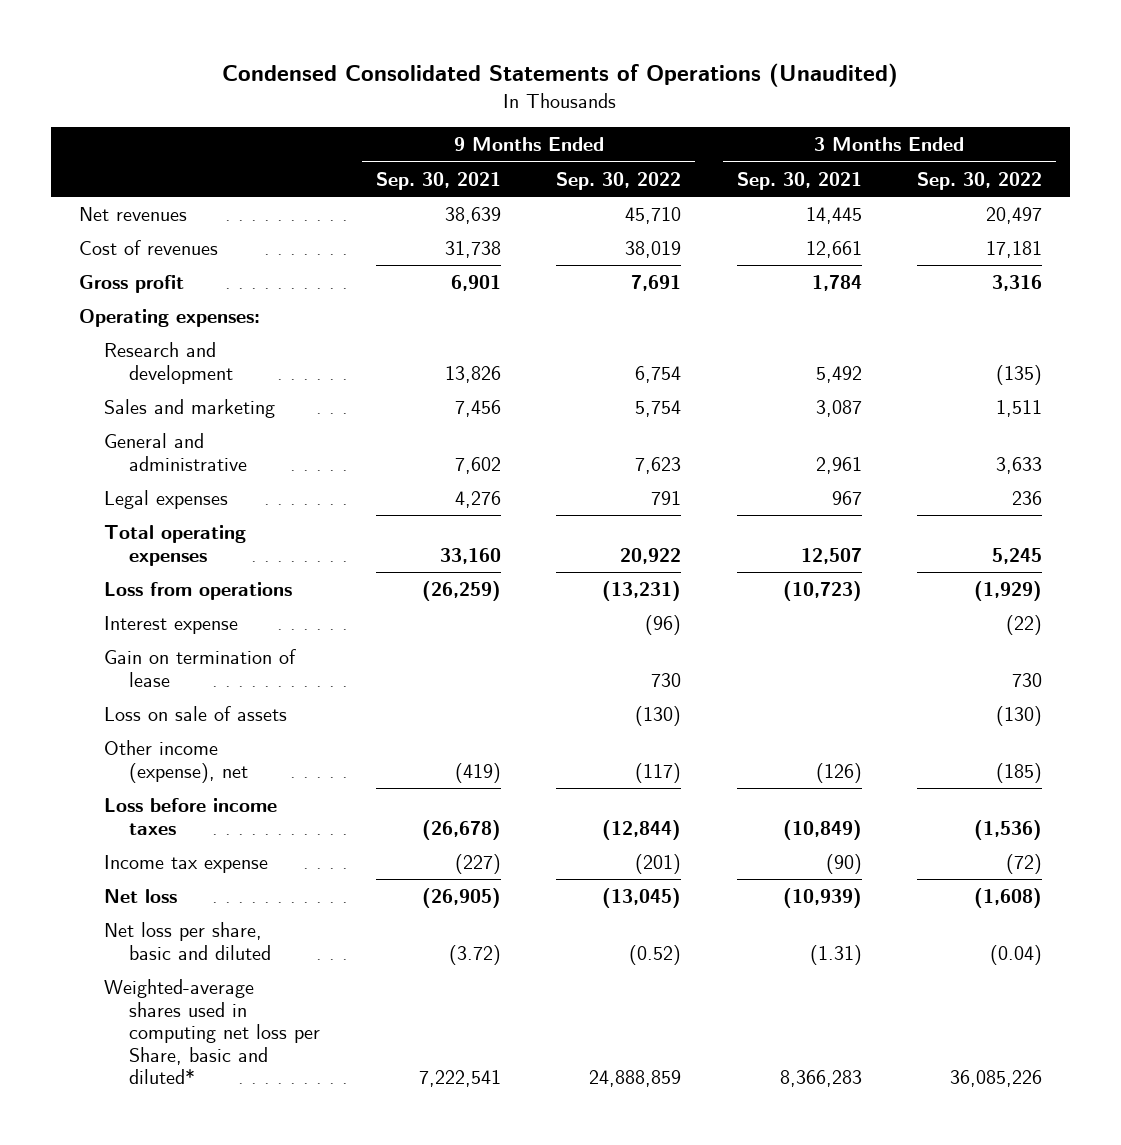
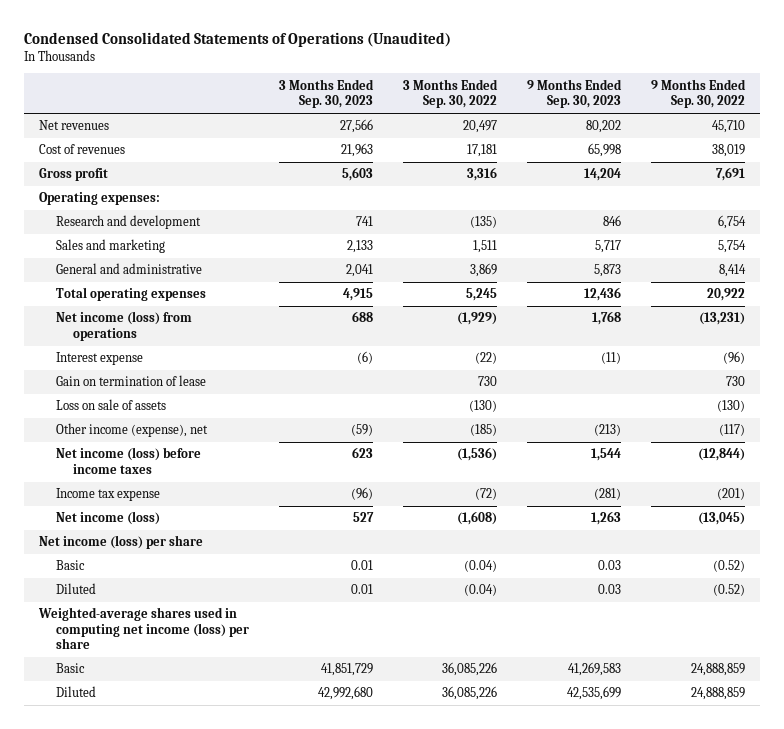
- | 9 Months Ended Sep. 30, 2021 | 9 Months Ended Sep. 30, 2022 | 3 Months Ended Sep. 30, 2021 | 3 Months Ended Sep. 30, 2022
+ | 3 Months Ended Sep. 30, 2023 | 3 Months Ended Sep. 30, 2022 | 9 Months Ended Sep. 30, 2023 | 9 Months Ended Sep. 30, 2022
- General and administrative | 7,602 | 7,623 | 2,961 | 3,633
- Legal expenses | 4,276 | 791 | 967 | 236
+ General and administrative | 2,041 | 3,869 | 5,873 | 8,414
- Loss from operations | (26,259) | (13,231) | (10,723) | (1,929)
+ Net income (loss) from operations | 688 | (1,929) | 1,768 | (13,231)
- Loss before income taxes | (26,678) | (12,844) | (10,849) | (1,536)
+ Net income (loss) before income taxes | 623 | (1,536) | 1,544 | (12,844)
- Net loss | (26,905) | (13,045) | (10,939) | (1,608)
- Net loss per share, basic and diluted | (3.72) | (0.52) | (1.31) | (0.04)
- Weighted-average shares used in computing net loss per Share, basic and diluted* | 7,222,541 | 24,888,859 | 8,366,283 | 36,085,226
+ Net income (loss) | 527 | (1,608) | 1,263 | (13,045)
+ Net income (loss) per share
+ Basic | 0.01 | (0.04) | 0.03 | (0.52)
+ Diluted | 0.01 | (0.04) | 0.03 | (0.52)
+ Weighted-average shares used in computing net income (loss) per share
+ Basic | 41,851,729 | 36,085,226 | 41,269,583 | 24,888,859
+ Diluted | 42,992,680 | 36,085,226 | 42,535,699 | 24,888,859

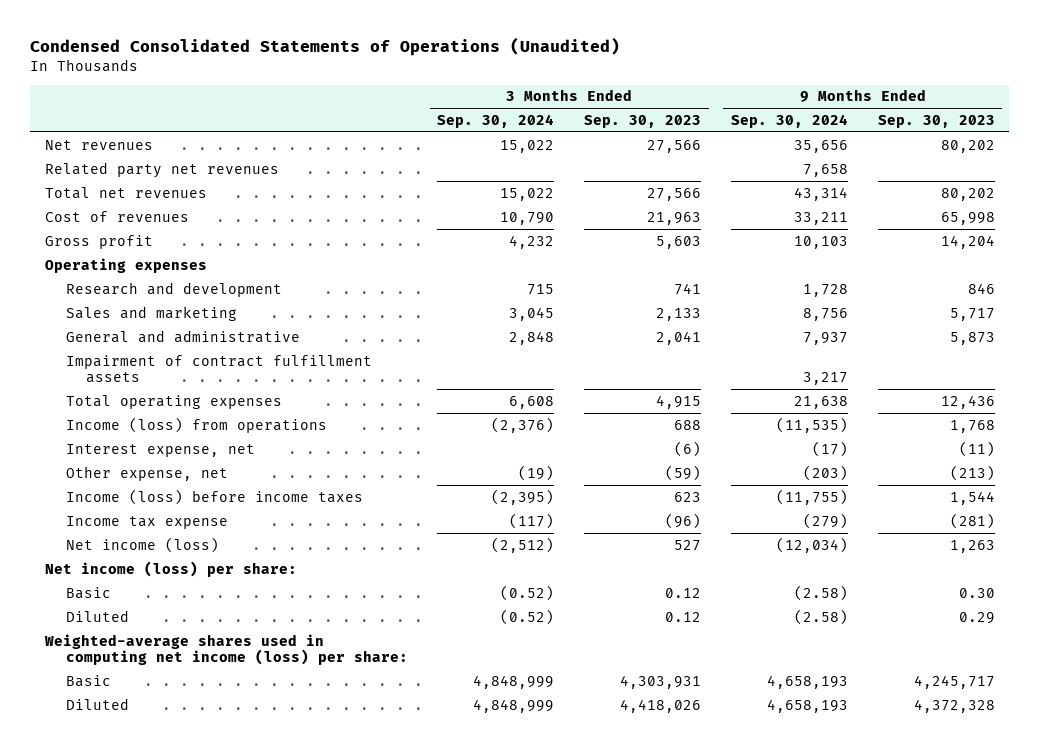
- | 3 Months Ended Sep. 30, 2023 | 3 Months Ended Sep. 30, 2022 | 9 Months Ended Sep. 30, 2023 | 9 Months Ended Sep. 30, 2022
+ | 3 Months Ended Sep. 30, 2024 | 3 Months Ended Sep. 30, 2023 | 9 Months Ended Sep. 30, 2024 | 9 Months Ended Sep. 30, 2023
+ Related party net revenues | | | 7,658 |
+ Total net revenues | 15,022 | 27,566 | 43,314 | 80,202
- Operating expenses:
+ Operating expenses
+ Impairment of contract fulfillment assets | | | 3,217 |
- Net income (loss) from operations | 688 | (1,929) | 1,768 | (13,231)
- Interest expense | (6) | (22) | (11) | (96)
- Gain on termination of lease | | 730 | | 730
- Loss on sale of assets | | (130) | | (130)
- Other income (expense), net | (59) | (185) | (213) | (117)
- Net income (loss) before income taxes | 623 | (1,536) | 1,544 | (12,844)
+ Income (loss) from operations | (2,376) | 688 | (11,535) | 1,768
+ Interest expense, net | | (6) | (17) | (11)
+ Other expense, net | (19) | (59) | (203) | (213)
+ Income (loss) before income taxes | (2,395) | 623 | (11,755) | 1,544
- Net income (loss) per share
- Basic | 0.01 | (0.04) | 0.03 | (0.52)
- Diluted | 0.01 | (0.04) | 0.03 | (0.52)
- Weighted-average shares used in computing net income (loss) per share
- Basic | 41,851,729 | 36,085,226 | 41,269,583 | 24,888,859
- Diluted | 42,992,680 | 36,085,226 | 42,535,699 | 24,888,859
+ Net income (loss) per share:
+ Basic | (0.52) | 0.12 | (2.58) | 0.30
+ Diluted | (0.52) | 0.12 | (2.58) | 0.29
+ Weighted-average shares used in computing net income (loss) per share:
+ Basic | 4,848,999 | 4,303,931 | 4,658,193 | 4,245,717
+ Diluted | 4,848,999 | 4,418,026 | 4,658,193 | 4,372,328

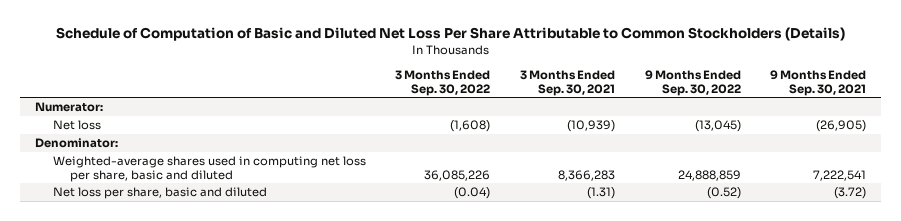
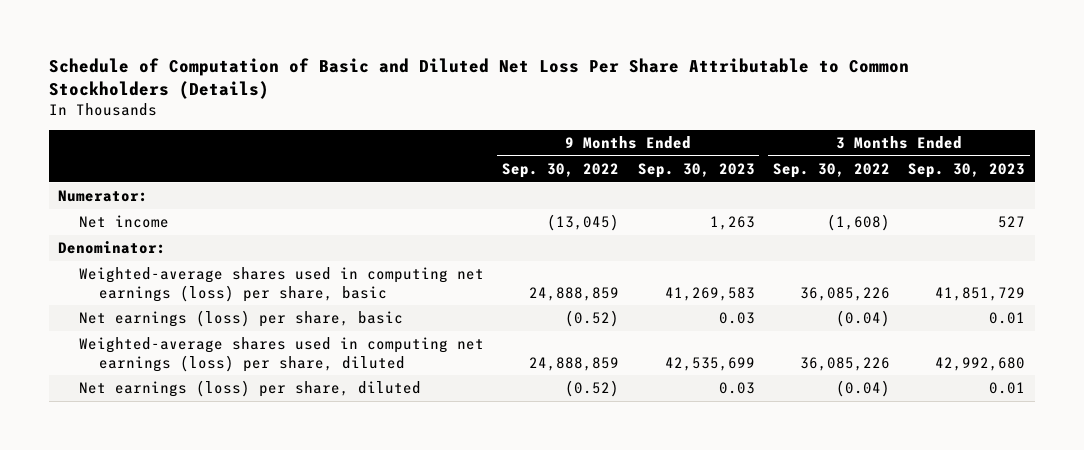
- | 3 Months Ended Sep. 30, 2022 | 3 Months Ended Sep. 30, 2021 | 9 Months Ended Sep. 30, 2022 | 9 Months Ended Sep. 30, 2021
+ | 9 Months Ended Sep. 30, 2022 | 9 Months Ended Sep. 30, 2023 | 3 Months Ended Sep. 30, 2022 | 3 Months Ended Sep. 30, 2023
- Net loss | (1,608) | (10,939) | (13,045) | (26,905)
+ Net income | (13,045) | 1,263 | (1,608) | 527
- Weighted-average shares used in computing net loss per share, basic and diluted | 36,085,226 | 8,366,283 | 24,888,859 | 7,222,541
- Net loss per share, basic and diluted | (0.04) | (1.31) | (0.52) | (3.72)
+ Weighted-average shares used in computing net earnings (loss) per share, basic | 24,888,859 | 41,269,583 | 36,085,226 | 41,851,729
+ Net earnings (loss) per share, basic | (0.52) | 0.03 | (0.04) | 0.01
+ Weighted-average shares used in computing net earnings (loss) per share, diluted | 24,888,859 | 42,535,699 | 36,085,226 | 42,992,680
+ Net earnings (loss) per share, diluted | (0.52) | 0.03 | (0.04) | 0.01

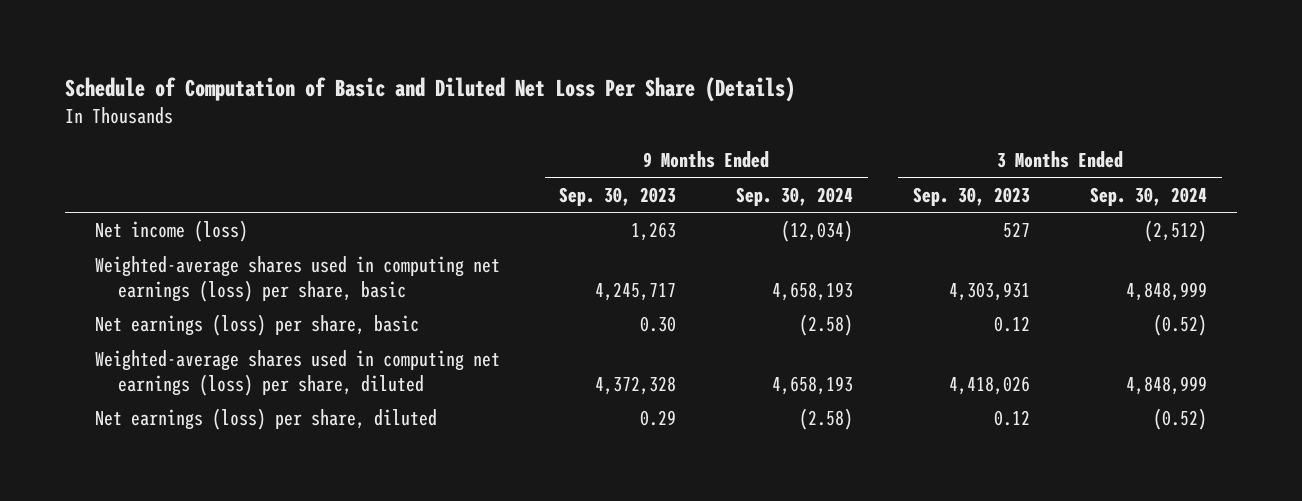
- Schedule of Computation of Basic and Diluted Net Loss Per Share Attributable to Common Stockholders (Details)
+ Schedule of Computation of Basic and Diluted Net Loss Per Share (Details)
- | 9 Months Ended Sep. 30, 2022 | 9 Months Ended Sep. 30, 2023 | 3 Months Ended Sep. 30, 2022 | 3 Months Ended Sep. 30, 2023
+ | 9 Months Ended Sep. 30, 2023 | 9 Months Ended Sep. 30, 2024 | 3 Months Ended Sep. 30, 2023 | 3 Months Ended Sep. 30, 2024
- Numerator:
- Net income | (13,045) | 1,263 | (1,608) | 527
- Denominator:
- Weighted-average shares used in computing net earnings (loss) per share, basic | 24,888,859 | 41,269,583 | 36,085,226 | 41,851,729
- Net earnings (loss) per share, basic | (0.52) | 0.03 | (0.04) | 0.01
- Weighted-average shares used in computing net earnings (loss) per share, diluted | 24,888,859 | 42,535,699 | 36,085,226 | 42,992,680
- Net earnings (loss) per share, diluted | (0.52) | 0.03 | (0.04) | 0.01
+ Net income (loss) | 1,263 | (12,034) | 527 | (2,512)
+ Weighted-average shares used in computing net earnings (loss) per share, basic | 4,245,717 | 4,658,193 | 4,303,931 | 4,848,999
+ Net earnings (loss) per share, basic | 0.30 | (2.58) | 0.12 | (0.52)
+ Weighted-average shares used in computing net earnings (loss) per share, diluted | 4,372,328 | 4,658,193 | 4,418,026 | 4,848,999
+ Net earnings (loss) per share, diluted | 0.29 | (2.58) | 0.12 | (0.52)

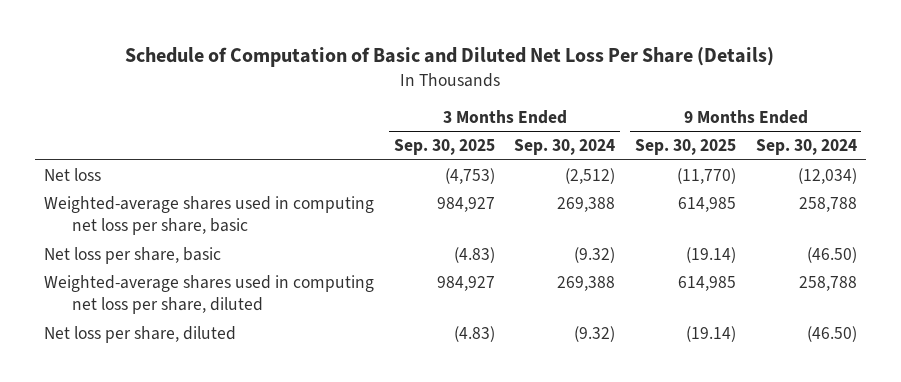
- | 9 Months Ended Sep. 30, 2023 | 9 Months Ended Sep. 30, 2024 | 3 Months Ended Sep. 30, 2023 | 3 Months Ended Sep. 30, 2024
+ | 3 Months Ended Sep. 30, 2025 | 3 Months Ended Sep. 30, 2024 | 9 Months Ended Sep. 30, 2025 | 9 Months Ended Sep. 30, 2024
- Net income (loss) | 1,263 | (12,034) | 527 | (2,512)
- Weighted-average shares used in computing net earnings (loss) per share, basic | 4,245,717 | 4,658,193 | 4,303,931 | 4,848,999
- Net earnings (loss) per share, basic | 0.30 | (2.58) | 0.12 | (0.52)
- Weighted-average shares used in computing net earnings (loss) per share, diluted | 4,372,328 | 4,658,193 | 4,418,026 | 4,848,999
- Net earnings (loss) per share, diluted | 0.29 | (2.58) | 0.12 | (0.52)
+ Net loss | (4,753) | (2,512) | (11,770) | (12,034)
+ Weighted-average shares used in computing net loss per share, basic | 984,927 | 269,388 | 614,985 | 258,788
+ Net loss per share, basic | (4.83) | (9.32) | (19.14) | (46.50)
+ Weighted-average shares used in computing net loss per share, diluted | 984,927 | 269,388 | 614,985 | 258,788
+ Net loss per share, diluted | (4.83) | (9.32) | (19.14) | (46.50)

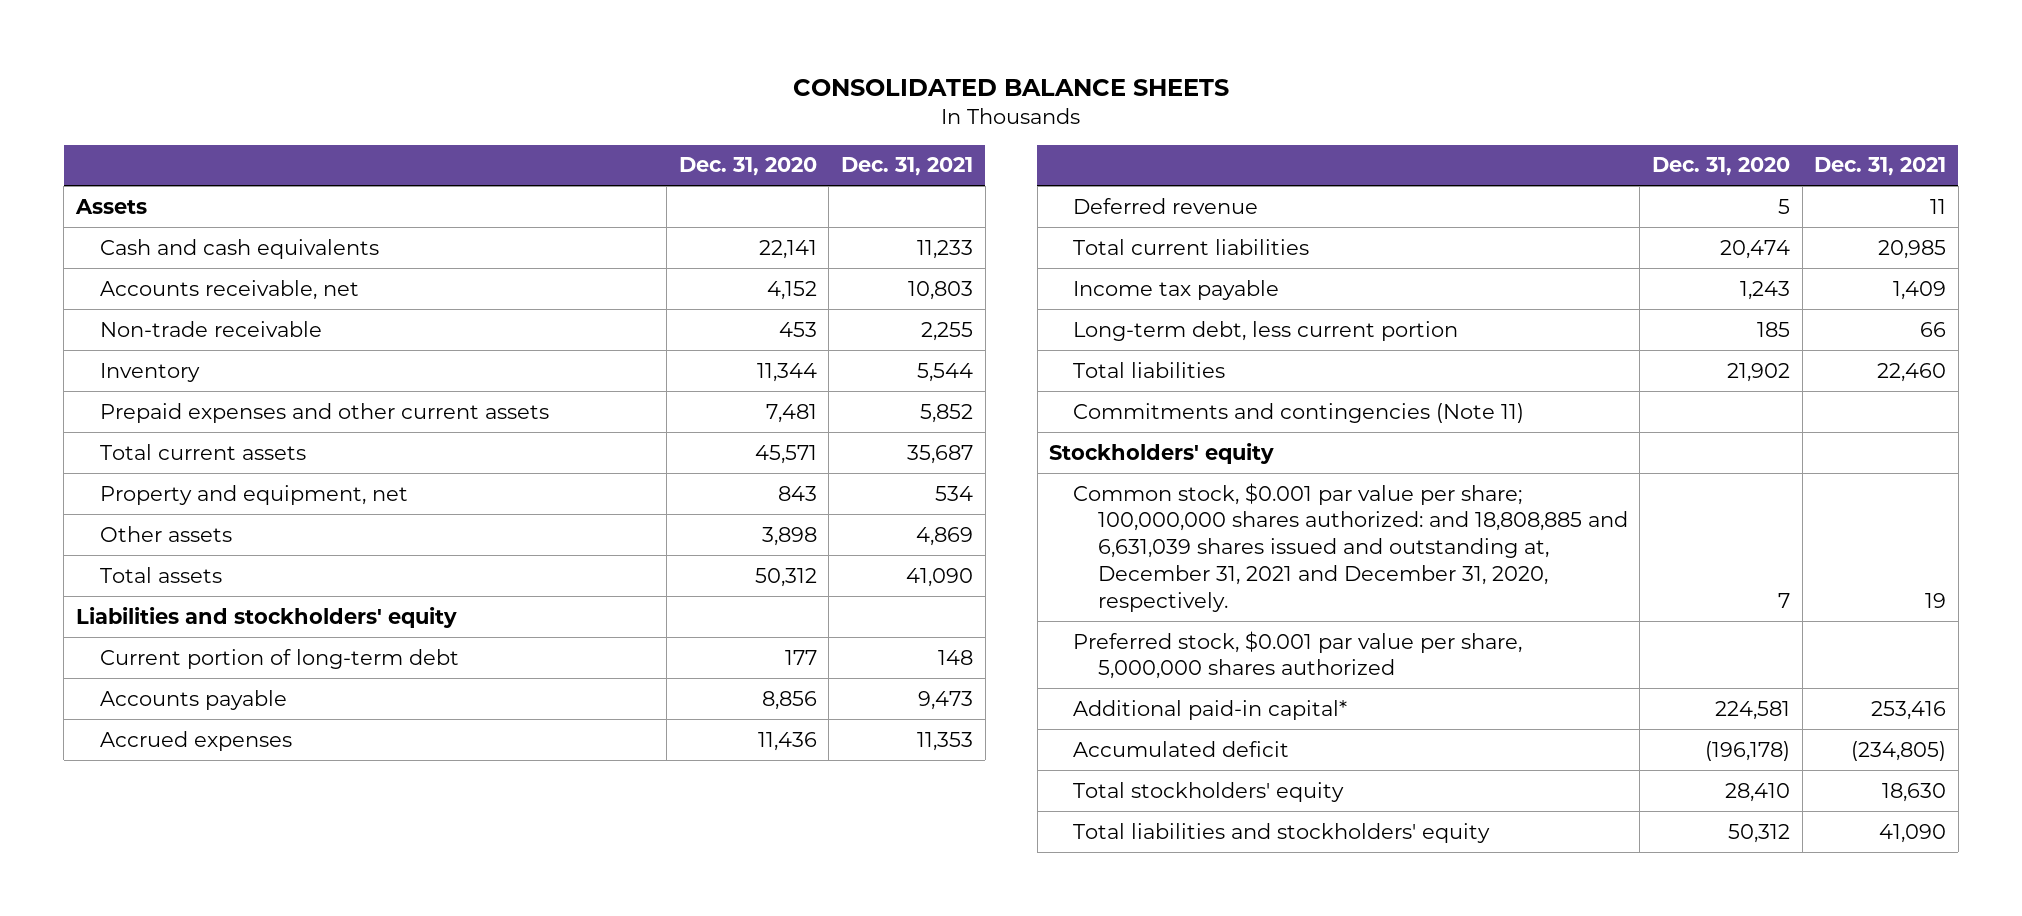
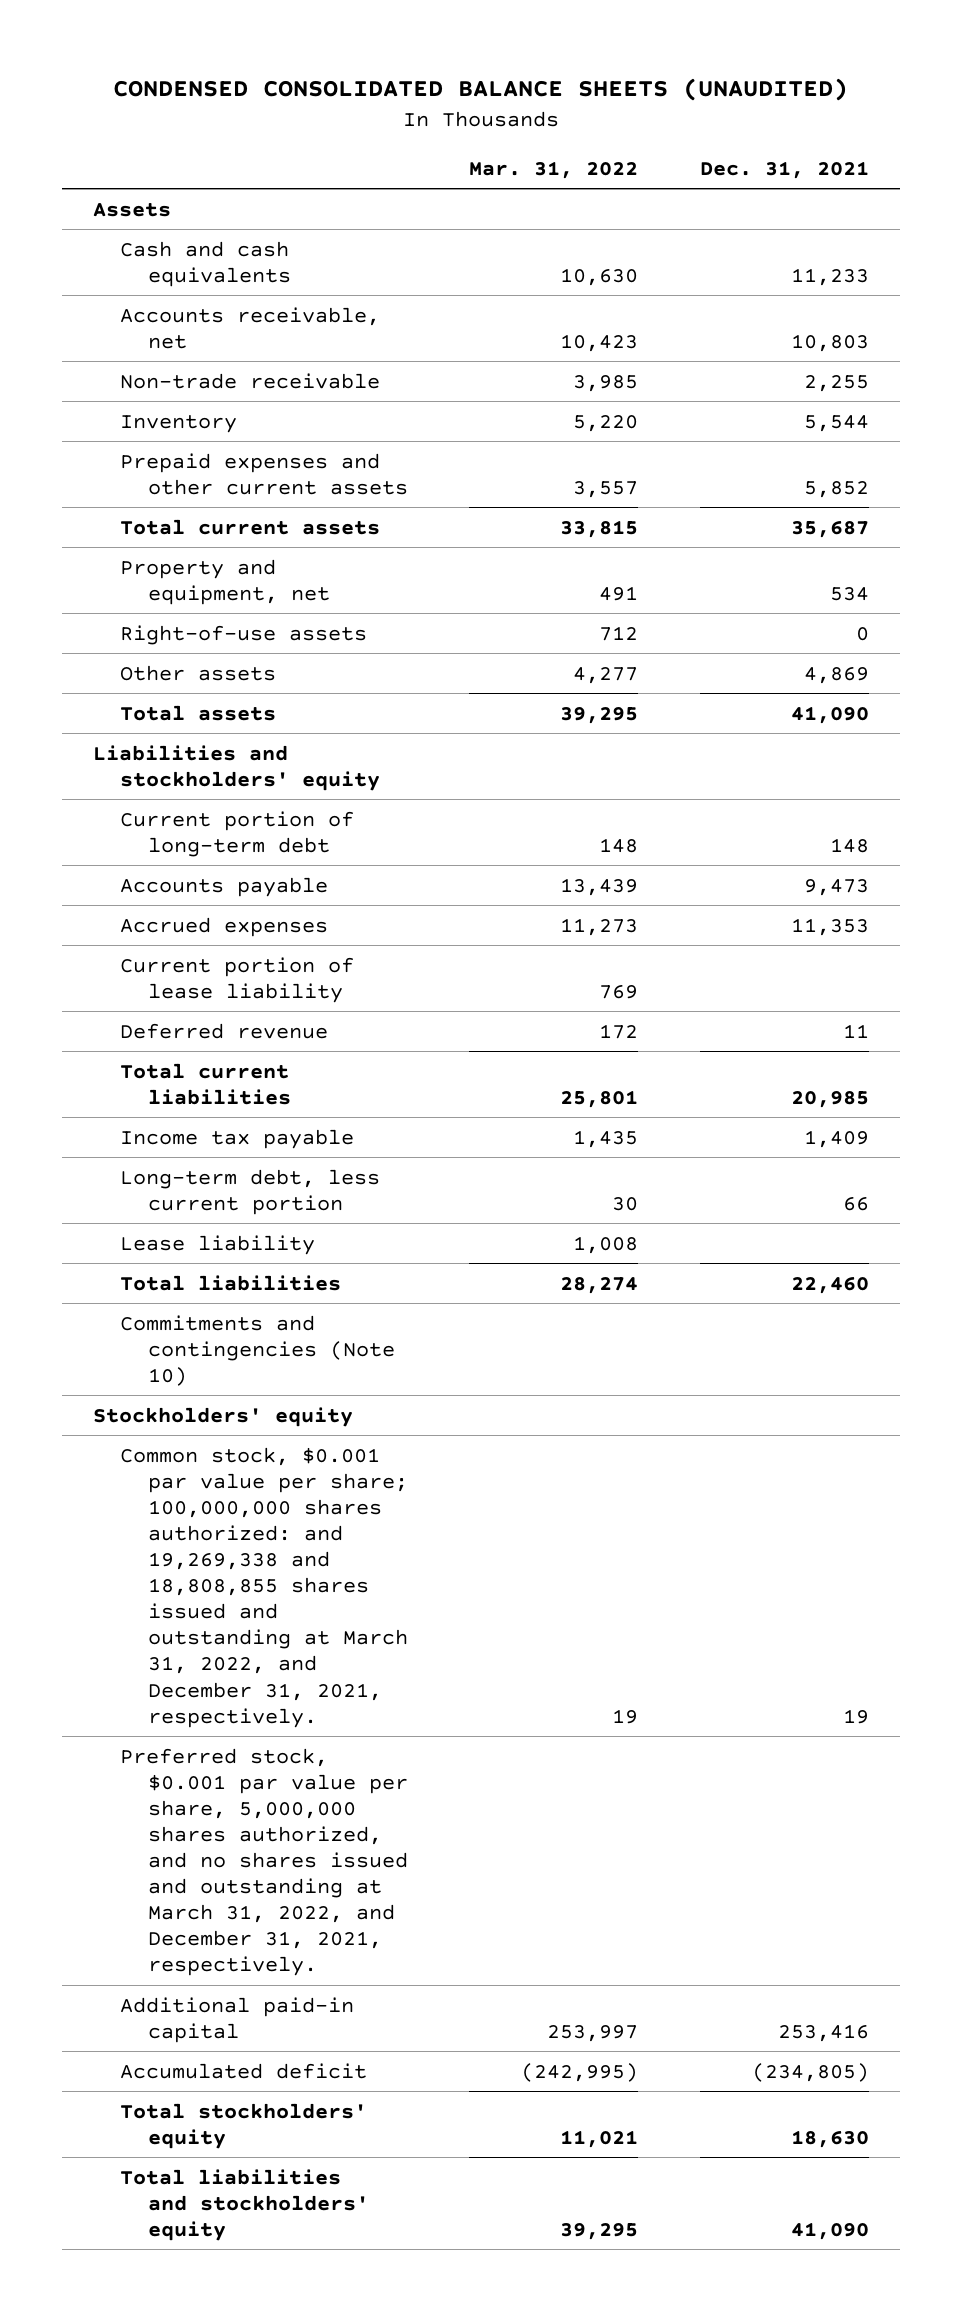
- CONSOLIDATED BALANCE SHEETS
+ CONDENSED CONSOLIDATED BALANCE SHEETS (UNAUDITED)
- | Dec. 31, 2020 | Dec. 31, 2021
+ | Mar. 31, 2022 | Dec. 31, 2021
+ Right-of-use assets | 712 | 0
+ Current portion of lease liability | 769 |
+ Lease liability | 1,008 |
- Commitments and contingencies (Note 11)
+ Commitments and contingencies (Note 10)
- Common stock, $0.001 par value per share; 100,000,000 shares authorized: and 18,808,885 and 6,631,039 shares issued and outstanding at, December 31, 2021 and December 31, 2020, respectively. | 7 | 19
- Preferred stock, $0.001 par value per share, 5,000,000 shares authorized
- Additional paid-in capital* | 224,581 | 253,416
+ Common stock, $0.001 par value per share; 100,000,000 shares authorized: and 19,269,338 and 18,808,855 shares issued and outstanding at March 31, 2022, and December 31, 2021, respectively. | 19 | 19
+ Preferred stock, $0.001 par value per share, 5,000,000 shares authorized, and no shares issued and outstanding at March 31, 2022, and December 31, 2021, respectively.
+ Additional paid-in capital | 253,997 | 253,416

